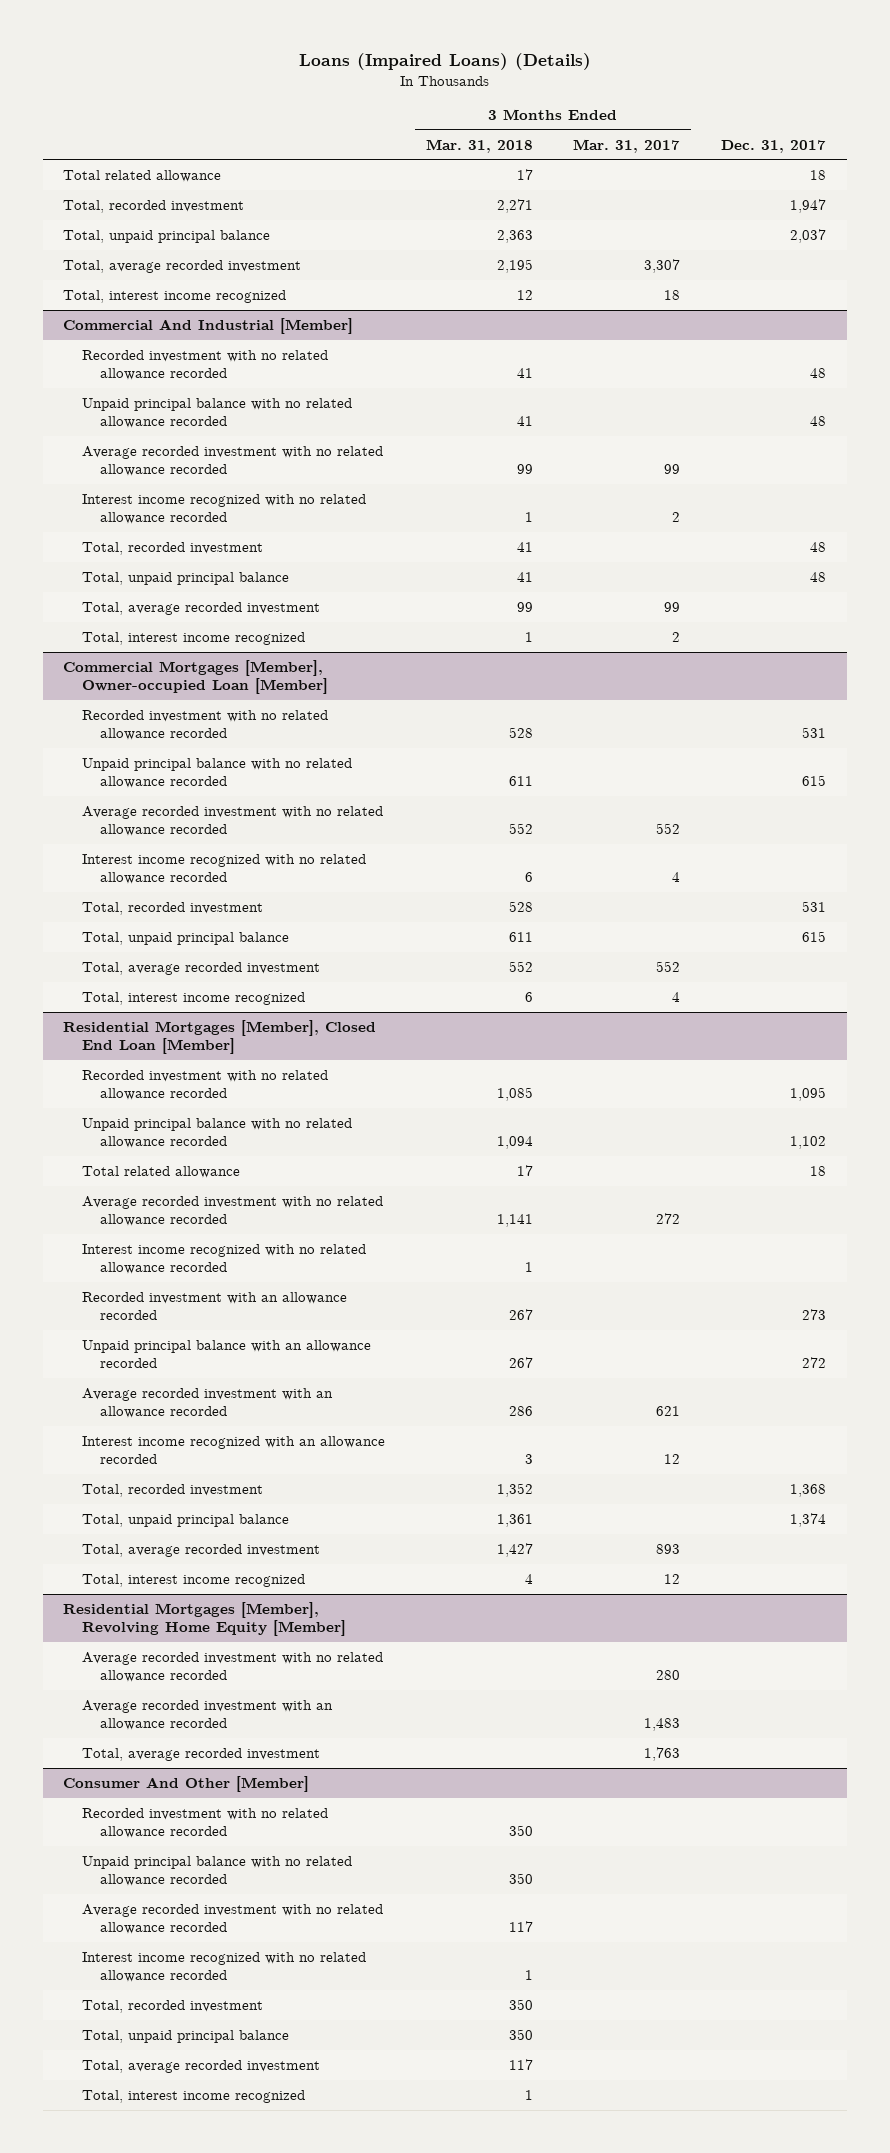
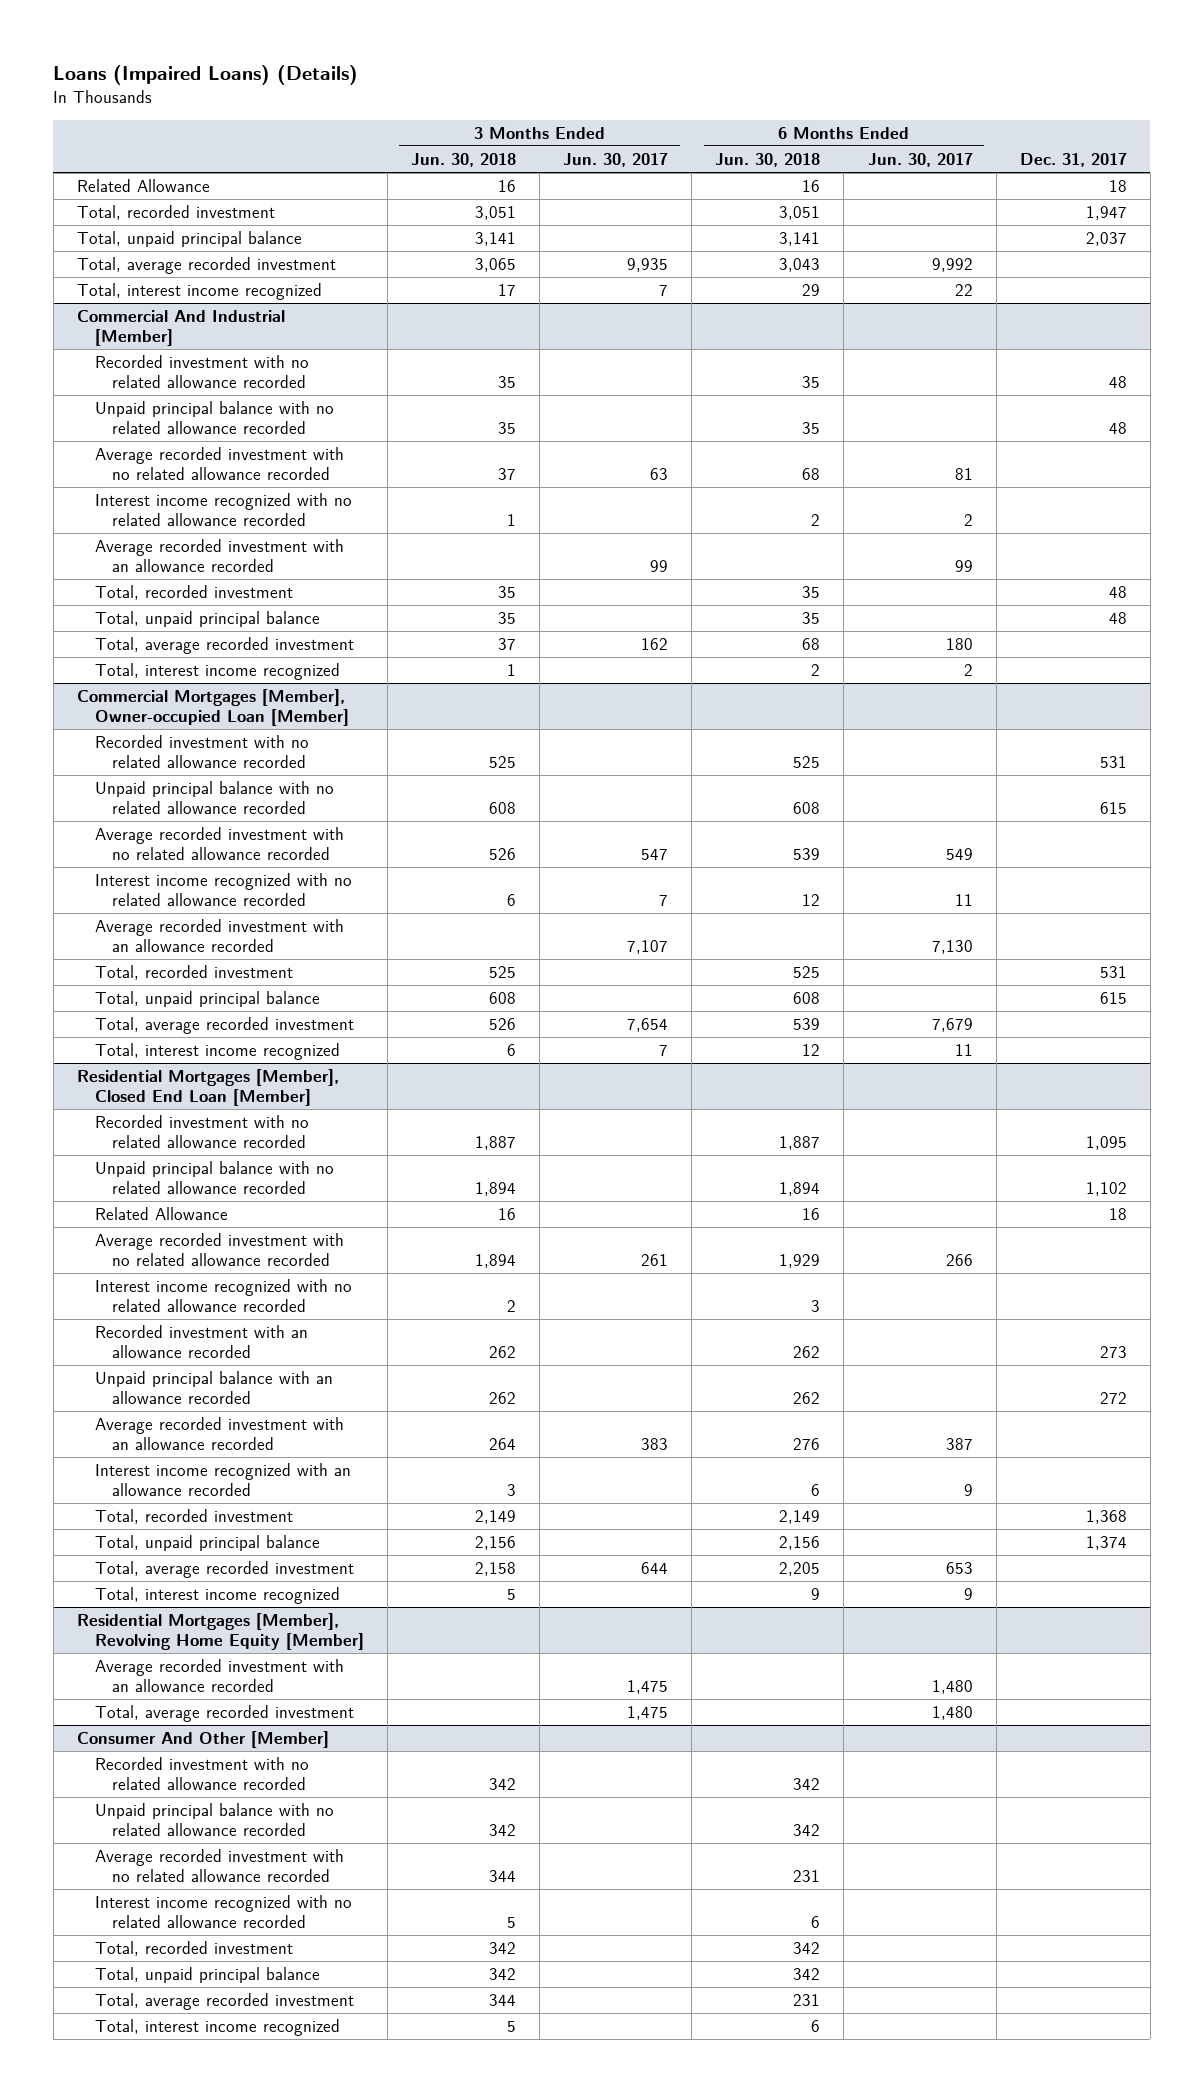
- | 3 Months Ended Mar. 31, 2018 | 3 Months Ended Mar. 31, 2017 | Dec. 31, 2017
+ | 3 Months Ended Jun. 30, 2018 | 3 Months Ended Jun. 30, 2017 | 6 Months Ended Jun. 30, 2018 | 6 Months Ended Jun. 30, 2017 | Dec. 31, 2017
- Total related allowance | 17 | | 18
+ Related Allowance | 16 | | 16 | | 18
@ Commercial And Industrial [Member]
+ Average recorded investment with an allowance recorded | | 99 | | 99 |
@ Commercial Mortgages [Member], Owner-occupied Loan [Member]
+ Average recorded investment with an allowance recorded | | 7,107 | | 7,130 |
@ Residential Mortgages [Member], Closed End Loan [Member]
- Total related allowance | 17 | | 18
+ Related Allowance | 16 | | 16 | | 18
@ Residential Mortgages [Member], Revolving Home Equity [Member]
- Average recorded investment with no related allowance recorded | | 280 |

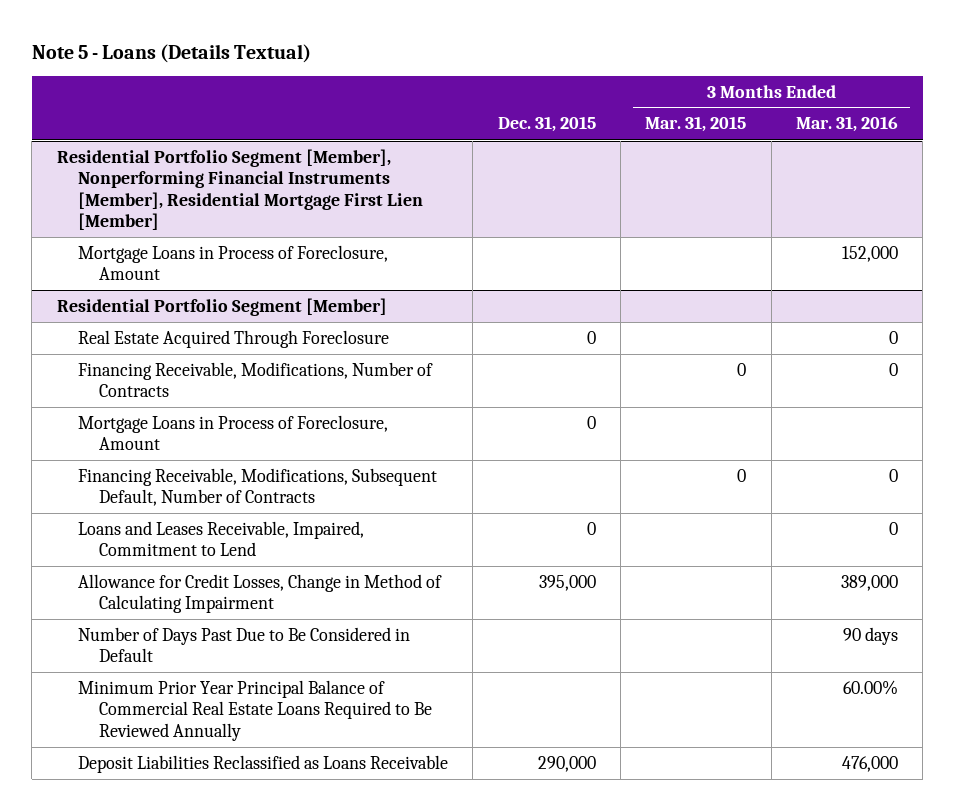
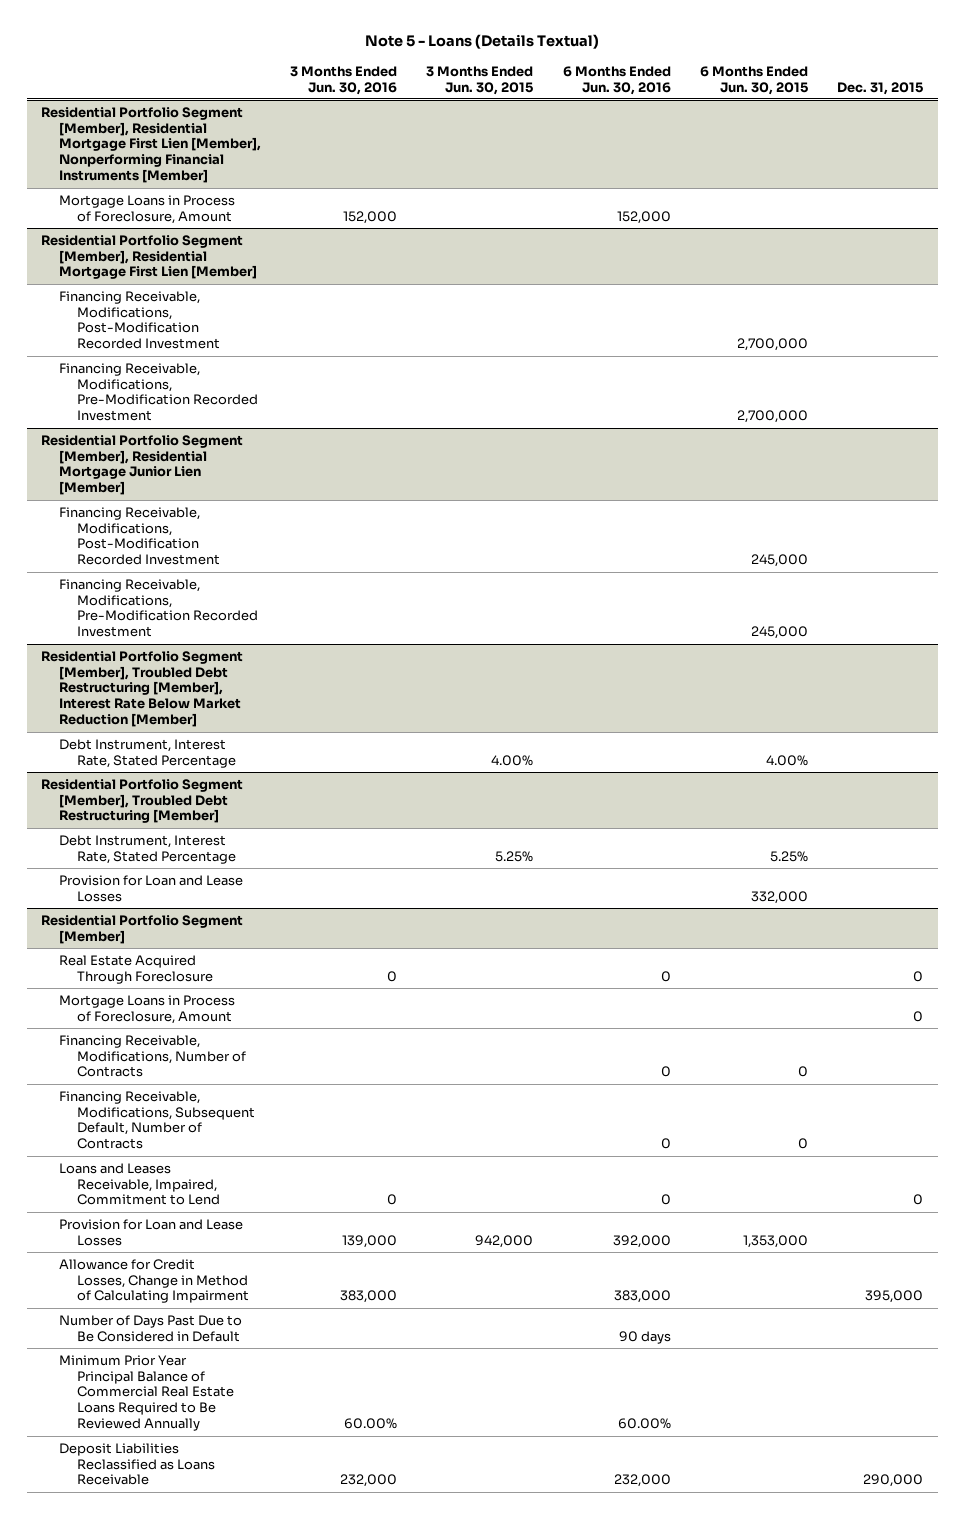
- | Dec. 31, 2015 | 3 Months Ended Mar. 31, 2015 | 3 Months Ended Mar. 31, 2016
+ | 3 Months Ended Jun. 30, 2016 | 3 Months Ended Jun. 30, 2015 | 6 Months Ended Jun. 30, 2016 | 6 Months Ended Jun. 30, 2015 | Dec. 31, 2015
- Residential Portfolio Segment [Member], Nonperforming Financial Instruments [Member], Residential Mortgage First Lien [Member]
+ Residential Portfolio Segment [Member], Residential Mortgage First Lien [Member], Nonperforming Financial Instruments [Member]
+ Residential Portfolio Segment [Member], Residential Mortgage First Lien [Member]
+ Financing Receivable, Modifications, Post-Modification Recorded Investment | | | | 2,700,000 |
+ Financing Receivable, Modifications, Pre-Modification Recorded Investment | | | | 2,700,000 |
+ Residential Portfolio Segment [Member], Residential Mortgage Junior Lien [Member]
+ Financing Receivable, Modifications, Post-Modification Recorded Investment | | | | 245,000 |
+ Financing Receivable, Modifications, Pre-Modification Recorded Investment | | | | 245,000 |
+ Residential Portfolio Segment [Member], Troubled Debt Restructuring [Member], Interest Rate Below Market Reduction [Member]
+ Debt Instrument, Interest Rate, Stated Percentage | | 4.00% | | 4.00% |
+ Residential Portfolio Segment [Member], Troubled Debt Restructuring [Member]
+ Debt Instrument, Interest Rate, Stated Percentage | | 5.25% | | 5.25% |
+ Provision for Loan and Lease Losses | | | | 332,000 |
@ Residential Portfolio Segment [Member]
moved down: Financing Receivable, Modifications, Number of Contracts | | | 0 | 0 |
+ Provision for Loan and Lease Losses | 139,000 | 942,000 | 392,000 | 1,353,000 |

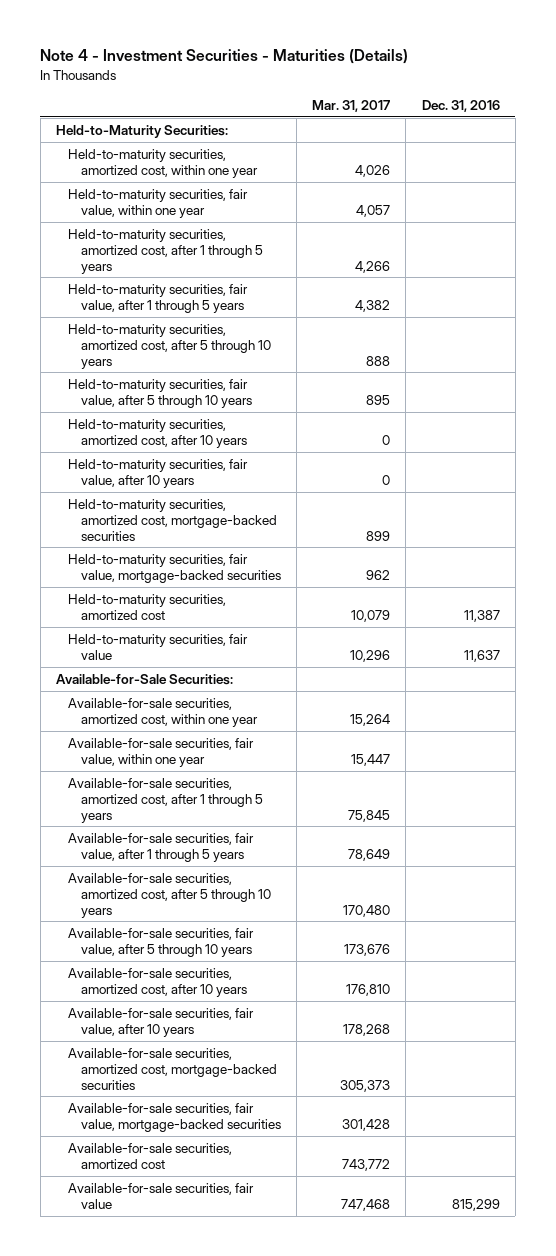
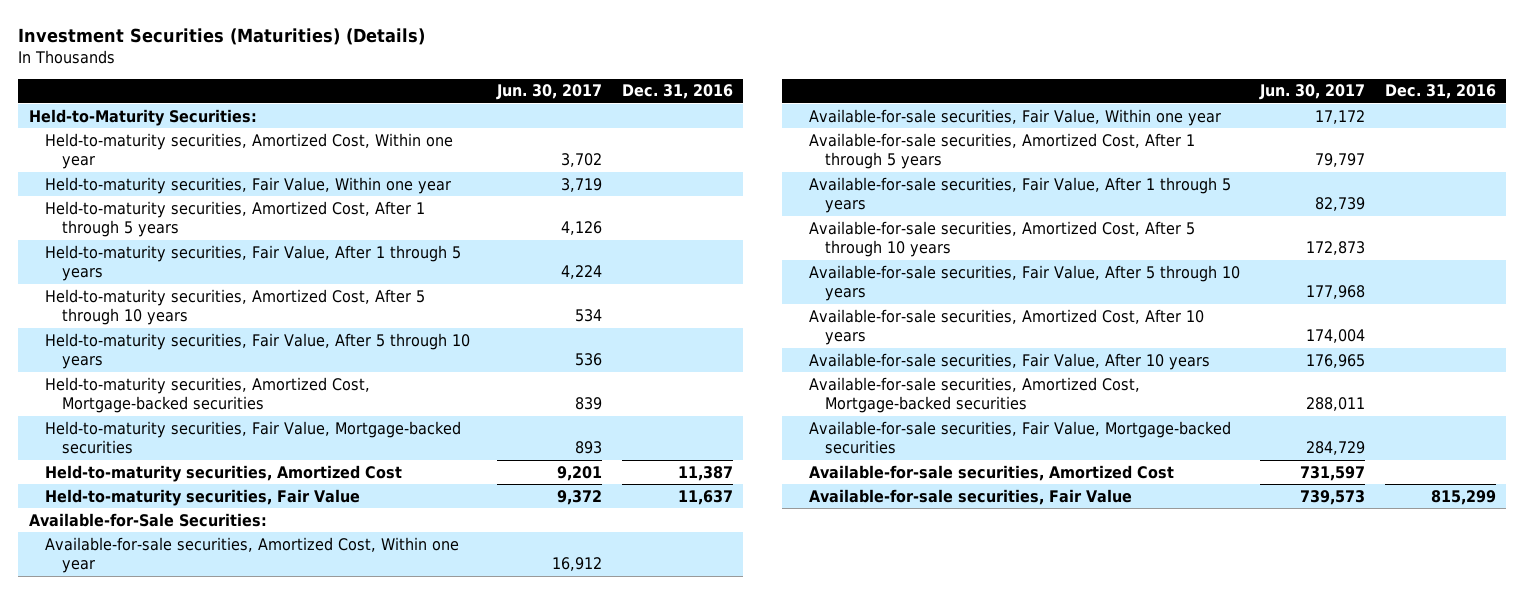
- Note 4 - Investment Securities - Maturities (Details)
+ Investment Securities (Maturities) (Details)
- | Mar. 31, 2017 | Dec. 31, 2016
+ | Jun. 30, 2017 | Dec. 31, 2016
- Held-to-maturity securities, amortized cost, within one year | 4,026 |
- Held-to-maturity securities, fair value, within one year | 4,057 |
- Held-to-maturity securities, amortized cost, after 1 through 5 years | 4,266 |
- Held-to-maturity securities, fair value, after 1 through 5 years | 4,382 |
- Held-to-maturity securities, amortized cost, after 5 through 10 years | 888 |
- Held-to-maturity securities, fair value, after 5 through 10 years | 895 |
- Held-to-maturity securities, amortized cost, after 10 years | 0 |
- Held-to-maturity securities, fair value, after 10 years | 0 |
- Held-to-maturity securities, amortized cost, mortgage-backed securities | 899 |
- Held-to-maturity securities, fair value, mortgage-backed securities | 962 |
- Held-to-maturity securities, amortized cost | 10,079 | 11,387
- Held-to-maturity securities, fair value | 10,296 | 11,637
+ Held-to-maturity securities, Amortized Cost, Within one year | 3,702 |
+ Held-to-maturity securities, Fair Value, Within one year | 3,719 |
+ Held-to-maturity securities, Amortized Cost, After 1 through 5 years | 4,126 |
+ Held-to-maturity securities, Fair Value, After 1 through 5 years | 4,224 |
+ Held-to-maturity securities, Amortized Cost, After 5 through 10 years | 534 |
+ Held-to-maturity securities, Fair Value, After 5 through 10 years | 536 |
+ Held-to-maturity securities, Amortized Cost, Mortgage-backed securities | 839 |
+ Held-to-maturity securities, Fair Value, Mortgage-backed securities | 893 |
+ Held-to-maturity securities, Amortized Cost | 9,201 | 11,387
+ Held-to-maturity securities, Fair Value | 9,372 | 11,637
- Available-for-sale securities, amortized cost, within one year | 15,264 |
- Available-for-sale securities, fair value, within one year | 15,447 |
- Available-for-sale securities, amortized cost, after 1 through 5 years | 75,845 |
- Available-for-sale securities, fair value, after 1 through 5 years | 78,649 |
- Available-for-sale securities, amortized cost, after 5 through 10 years | 170,480 |
- Available-for-sale securities, fair value, after 5 through 10 years | 173,676 |
- Available-for-sale securities, amortized cost, after 10 years | 176,810 |
- Available-for-sale securities, fair value, after 10 years | 178,268 |
- Available-for-sale securities, amortized cost, mortgage-backed securities | 305,373 |
- Available-for-sale securities, fair value, mortgage-backed securities | 301,428 |
- Available-for-sale securities, amortized cost | 743,772 |
- Available-for-sale securities, fair value | 747,468 | 815,299
+ Available-for-sale securities, Amortized Cost, Within one year | 16,912 |
+ Available-for-sale securities, Fair Value, Within one year | 17,172 |
+ Available-for-sale securities, Amortized Cost, After 1 through 5 years | 79,797 |
+ Available-for-sale securities, Fair Value, After 1 through 5 years | 82,739 |
+ Available-for-sale securities, Amortized Cost, After 5 through 10 years | 172,873 |
+ Available-for-sale securities, Fair Value, After 5 through 10 years | 177,968 |
+ Available-for-sale securities, Amortized Cost, After 10 years | 174,004 |
+ Available-for-sale securities, Fair Value, After 10 years | 176,965 |
+ Available-for-sale securities, Amortized Cost, Mortgage-backed securities | 288,011 |
+ Available-for-sale securities, Fair Value, Mortgage-backed securities | 284,729 |
+ Available-for-sale securities, Amortized Cost | 731,597 |
+ Available-for-sale securities, Fair Value | 739,573 | 815,299

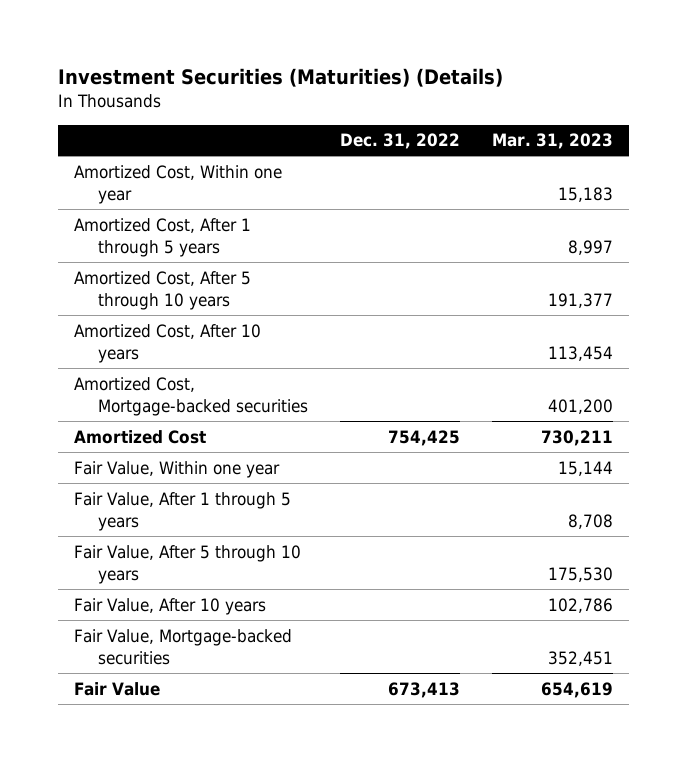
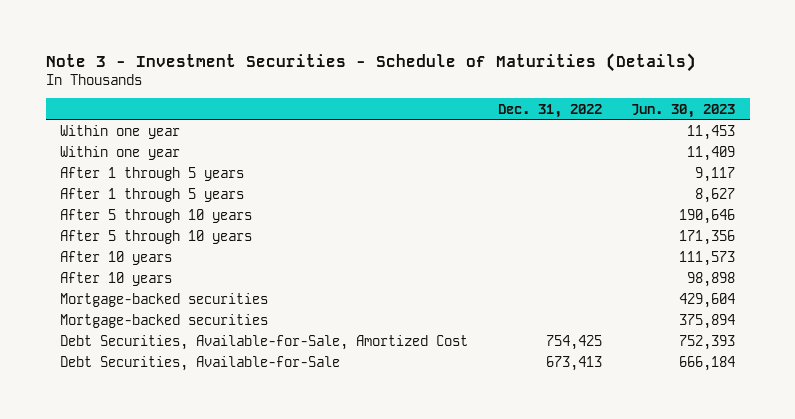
- Investment Securities (Maturities) (Details)
+ Note 3 - Investment Securities - Schedule of Maturities (Details)
- | Dec. 31, 2022 | Mar. 31, 2023
+ | Dec. 31, 2022 | Jun. 30, 2023
- Amortized Cost, Within one year | | 15,183
- Amortized Cost, After 1 through 5 years | | 8,997
- Amortized Cost, After 5 through 10 years | | 191,377
- Amortized Cost, After 10 years | | 113,454
- Amortized Cost, Mortgage-backed securities | | 401,200
- Amortized Cost | 754,425 | 730,211
- Fair Value, Within one year | | 15,144
- Fair Value, After 1 through 5 years | | 8,708
- Fair Value, After 5 through 10 years | | 175,530
- Fair Value, After 10 years | | 102,786
- Fair Value, Mortgage-backed securities | | 352,451
- Fair Value | 673,413 | 654,619
+ Within one year | | 11,453
+ Within one year | | 11,409
+ After 1 through 5 years | | 9,117
+ After 1 through 5 years | | 8,627
+ After 5 through 10 years | | 190,646
+ After 5 through 10 years | | 171,356
+ After 10 years | | 111,573
+ After 10 years | | 98,898
+ Mortgage-backed securities | | 429,604
+ Mortgage-backed securities | | 375,894
+ Debt Securities, Available-for-Sale, Amortized Cost | 754,425 | 752,393
+ Debt Securities, Available-for-Sale | 673,413 | 666,184

